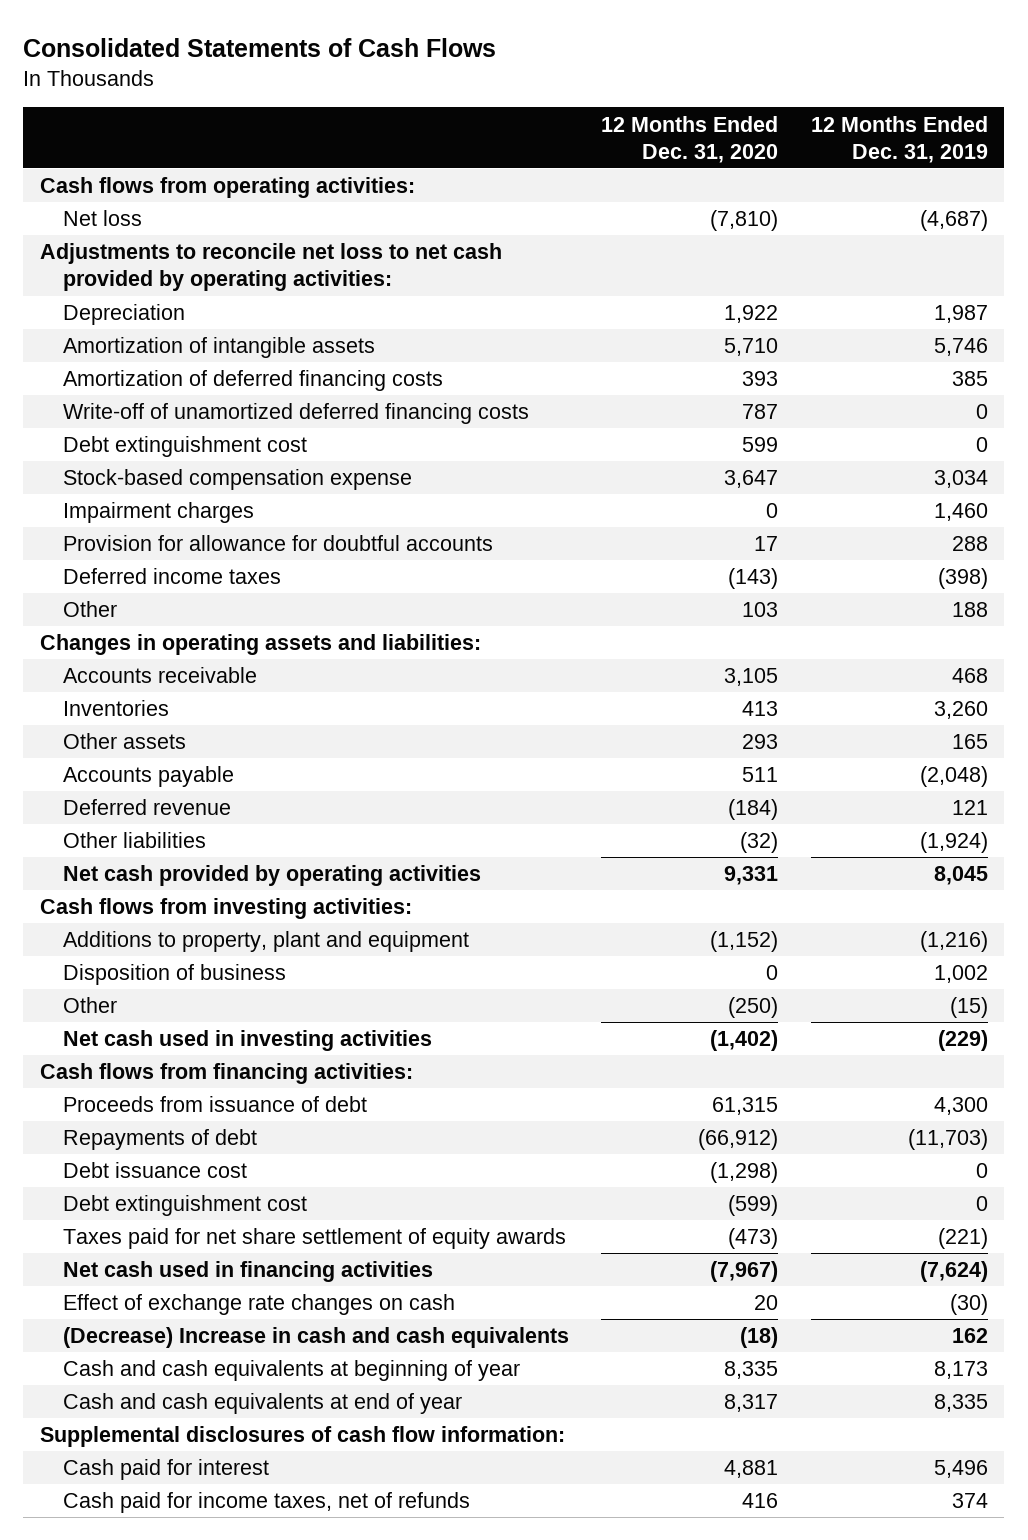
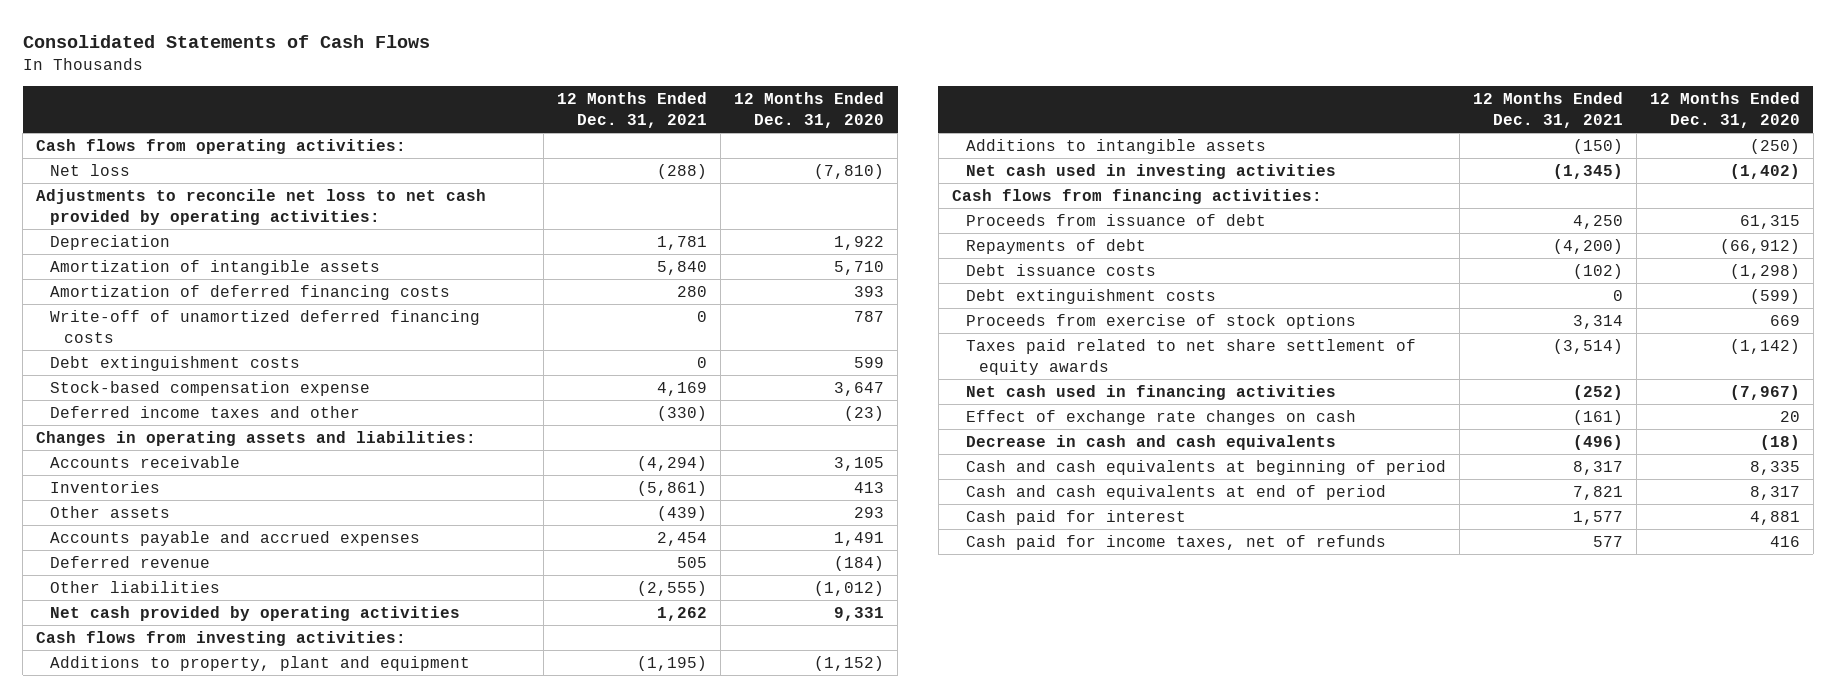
- | 12 Months Ended Dec. 31, 2020 | 12 Months Ended Dec. 31, 2019
+ | 12 Months Ended Dec. 31, 2021 | 12 Months Ended Dec. 31, 2020
- Debt extinguishment cost | 599 | 0
+ Debt extinguishment costs | 0 | 599
- Impairment charges | 0 | 1,460
- Provision for allowance for doubtful accounts | 17 | 288
- Deferred income taxes | (143) | (398)
- Other | 103 | 188
+ Deferred income taxes and other | (330) | (23)
- Accounts payable | 511 | (2,048)
+ Accounts payable and accrued expenses | 2,454 | 1,491
- Other liabilities | (32) | (1,924)
+ Other liabilities | (2,555) | (1,012)
- Disposition of business | 0 | 1,002
- Other | (250) | (15)
+ Additions to intangible assets | (150) | (250)
- Debt issuance cost | (1,298) | 0
- Debt extinguishment cost | (599) | 0
- Taxes paid for net share settlement of equity awards | (473) | (221)
+ Debt issuance costs | (102) | (1,298)
+ Debt extinguishment costs | 0 | (599)
+ Proceeds from exercise of stock options | 3,314 | 669
+ Taxes paid related to net share settlement of equity awards | (3,514) | (1,142)
- (Decrease) Increase in cash and cash equivalents | (18) | 162
- Cash and cash equivalents at beginning of year | 8,335 | 8,173
- Cash and cash equivalents at end of year | 8,317 | 8,335
- Supplemental disclosures of cash flow information:
+ Decrease in cash and cash equivalents | (496) | (18)
+ Cash and cash equivalents at beginning of period | 8,317 | 8,335
+ Cash and cash equivalents at end of period | 7,821 | 8,317

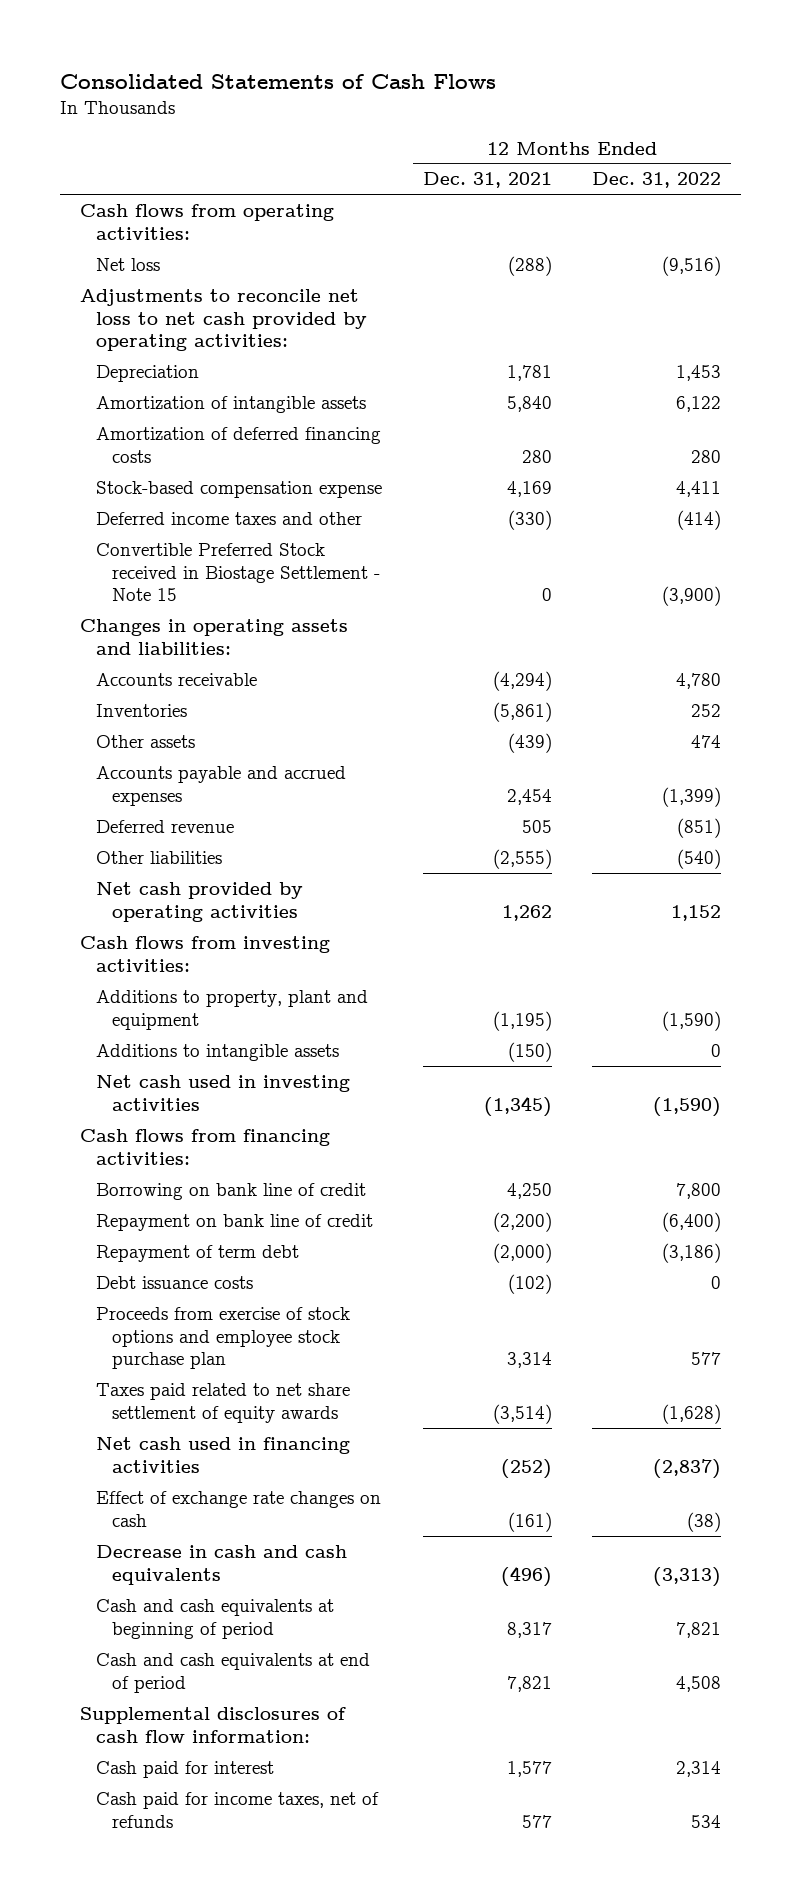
- | 12 Months Ended Dec. 31, 2021 | 12 Months Ended Dec. 31, 2020
+ | 12 Months Ended Dec. 31, 2021 | 12 Months Ended Dec. 31, 2022
- Write-off of unamortized deferred financing costs | 0 | 787
- Debt extinguishment costs | 0 | 599
+ Convertible Preferred Stock received in Biostage Settlement - Note 15 | 0 | (3,900)
- Proceeds from issuance of debt | 4,250 | 61,315
- Repayments of debt | (4,200) | (66,912)
+ Borrowing on bank line of credit | 4,250 | 7,800
+ Repayment on bank line of credit | (2,200) | (6,400)
+ Repayment of term debt | (2,000) | (3,186)
- Debt extinguishment costs | 0 | (599)
- Proceeds from exercise of stock options | 3,314 | 669
+ Proceeds from exercise of stock options and employee stock purchase plan | 3,314 | 577
+ Supplemental disclosures of cash flow information:

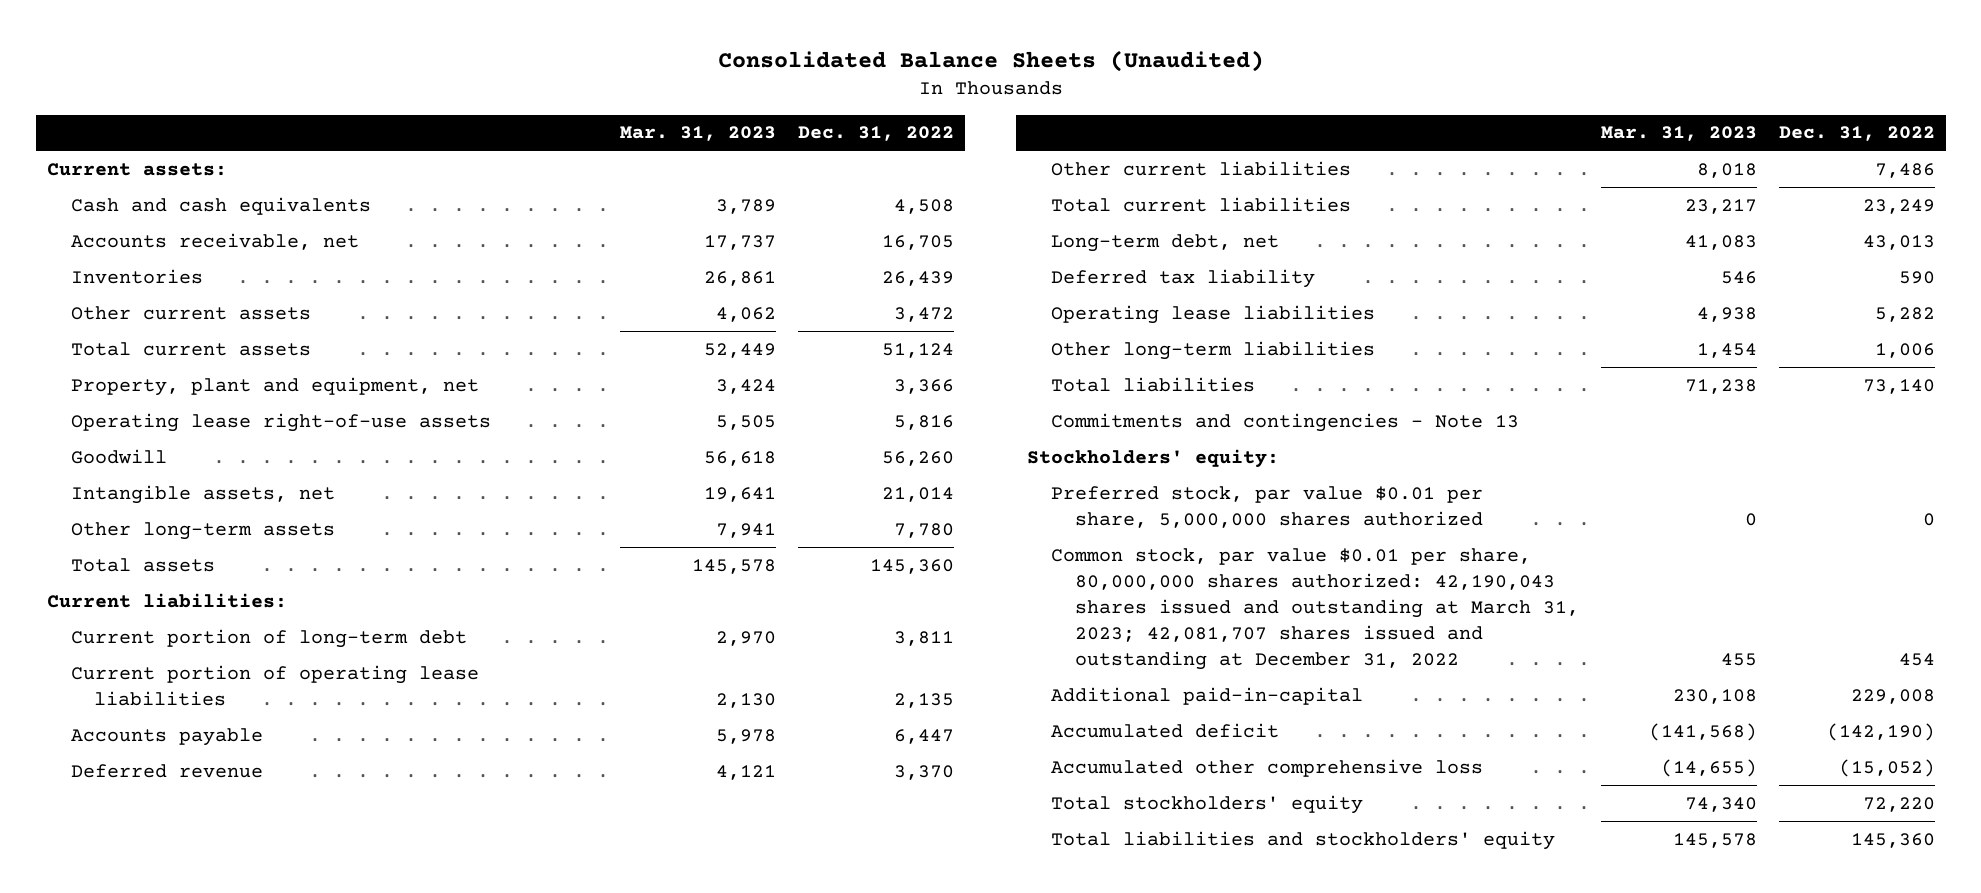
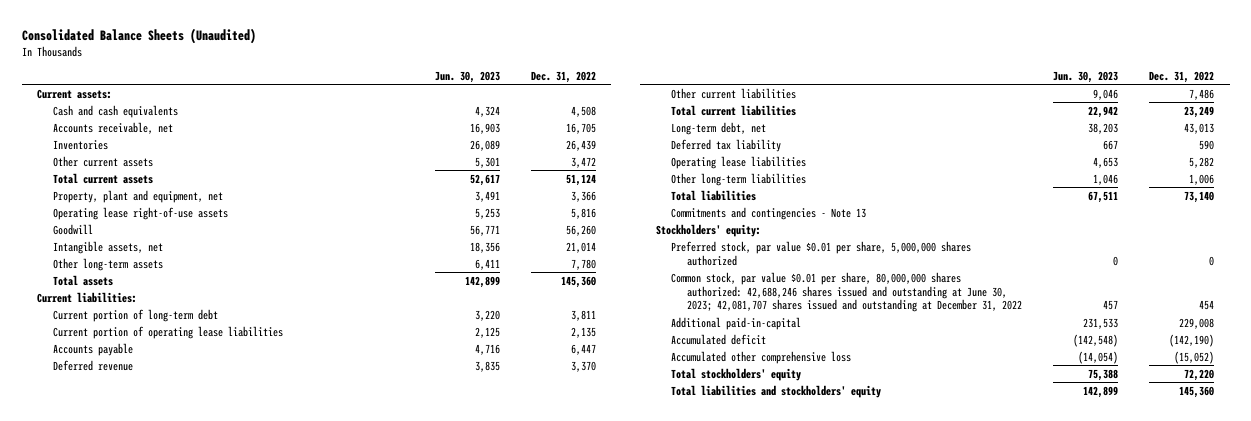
- | Mar. 31, 2023 | Dec. 31, 2022
+ | Jun. 30, 2023 | Dec. 31, 2022
- Common stock, par value $0.01 per share, 80,000,000 shares authorized: 42,190,043 shares issued and outstanding at March 31, 2023; 42,081,707 shares issued and outstanding at December 31, 2022 | 455 | 454
+ Common stock, par value $0.01 per share, 80,000,000 shares authorized: 42,688,246 shares issued and outstanding at June 30, 2023; 42,081,707 shares issued and outstanding at December 31, 2022 | 457 | 454

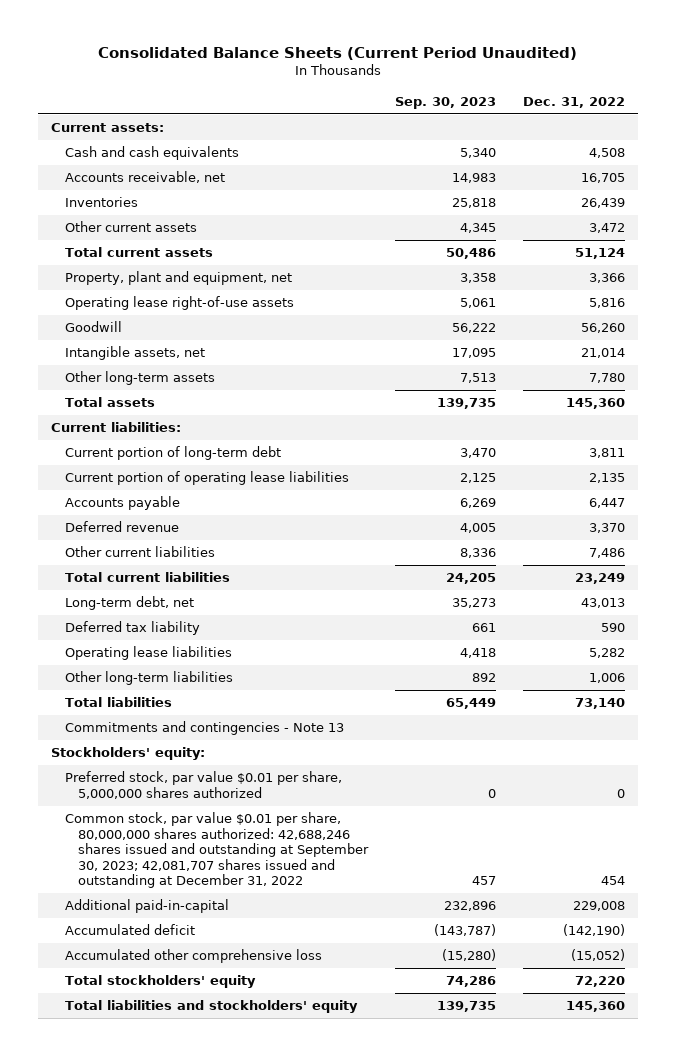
- Consolidated Balance Sheets (Unaudited)
+ Consolidated Balance Sheets (Current Period Unaudited)
- | Jun. 30, 2023 | Dec. 31, 2022
+ | Sep. 30, 2023 | Dec. 31, 2022
- Common stock, par value $0.01 per share, 80,000,000 shares authorized: 42,688,246 shares issued and outstanding at June 30, 2023; 42,081,707 shares issued and outstanding at December 31, 2022 | 457 | 454
+ Common stock, par value $0.01 per share, 80,000,000 shares authorized: 42,688,246 shares issued and outstanding at September 30, 2023; 42,081,707 shares issued and outstanding at December 31, 2022 | 457 | 454

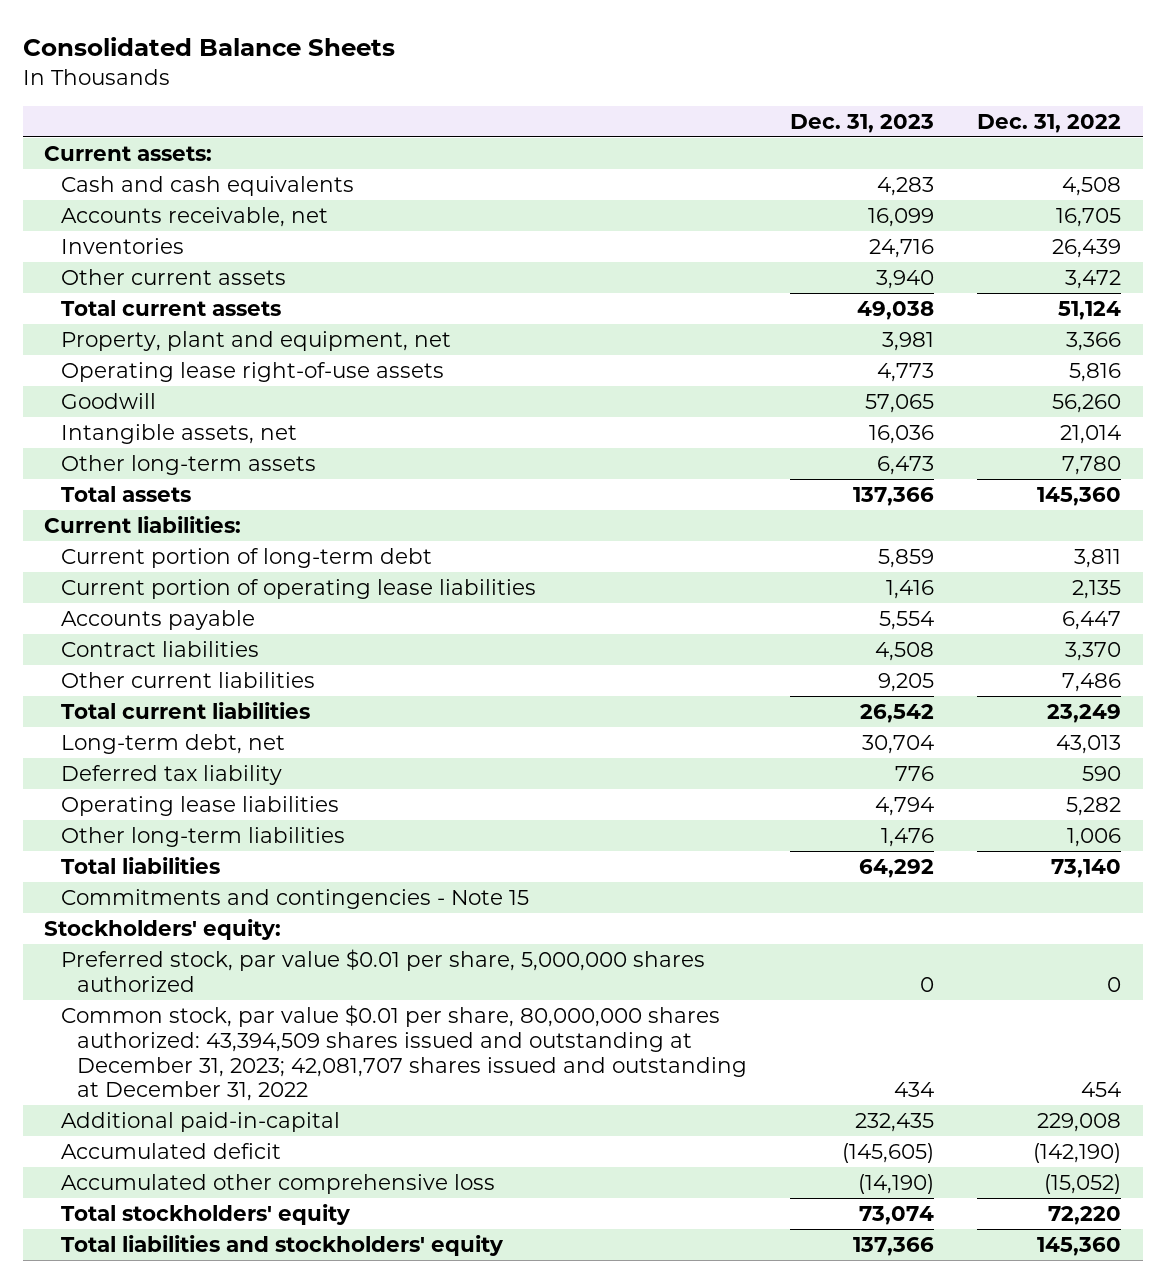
- Consolidated Balance Sheets (Current Period Unaudited)
+ Consolidated Balance Sheets
- | Sep. 30, 2023 | Dec. 31, 2022
+ | Dec. 31, 2023 | Dec. 31, 2022
- Deferred revenue | 4,005 | 3,370
+ Contract liabilities | 4,508 | 3,370
- Commitments and contingencies - Note 13
+ Commitments and contingencies - Note 15
- Common stock, par value $0.01 per share, 80,000,000 shares authorized: 42,688,246 shares issued and outstanding at September 30, 2023; 42,081,707 shares issued and outstanding at December 31, 2022 | 457 | 454
+ Common stock, par value $0.01 per share, 80,000,000 shares authorized: 43,394,509 shares issued and outstanding at December 31, 2023; 42,081,707 shares issued and outstanding at December 31, 2022 | 434 | 454

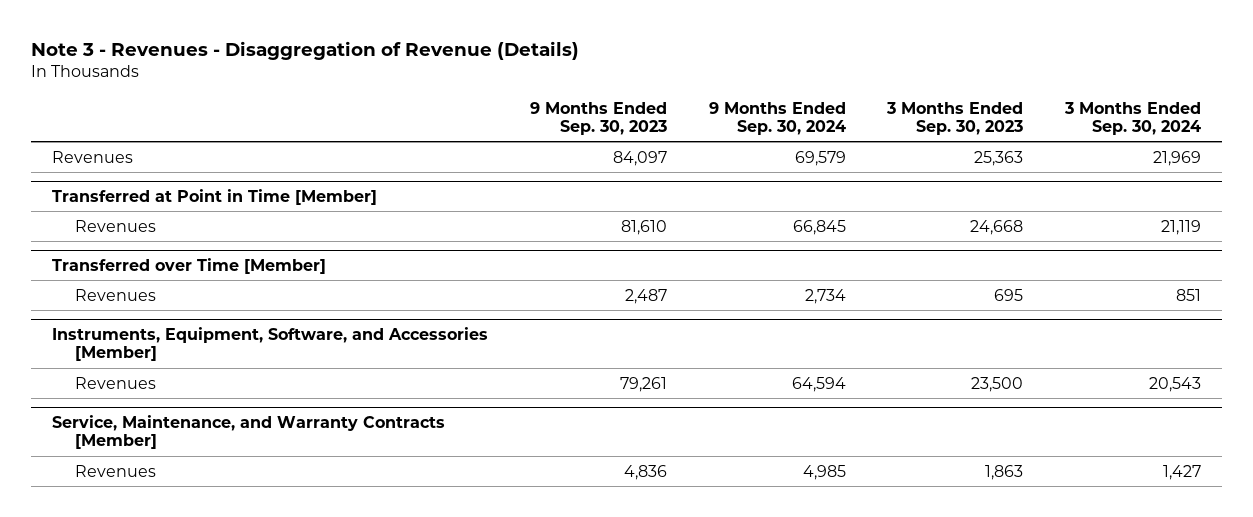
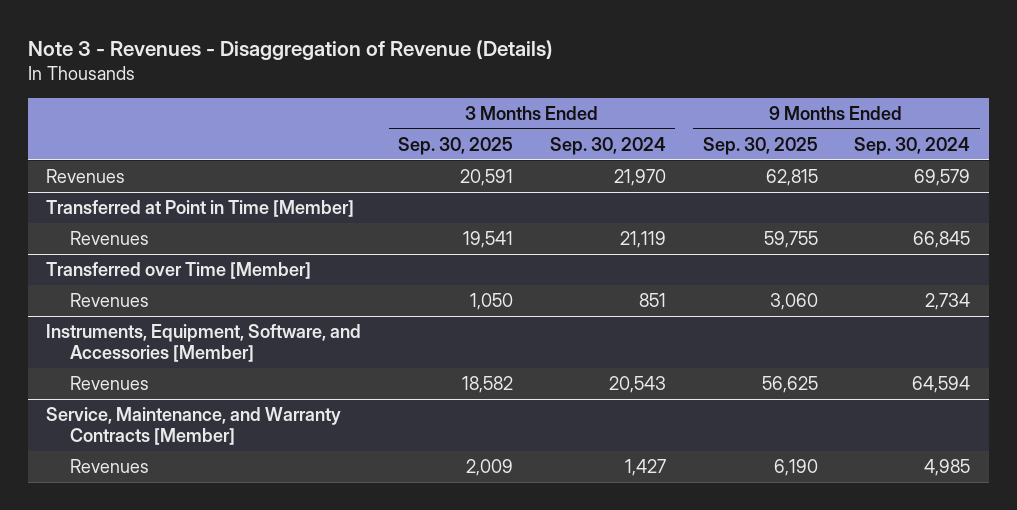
- | 9 Months Ended Sep. 30, 2023 | 9 Months Ended Sep. 30, 2024 | 3 Months Ended Sep. 30, 2023 | 3 Months Ended Sep. 30, 2024
+ | 3 Months Ended Sep. 30, 2025 | 3 Months Ended Sep. 30, 2024 | 9 Months Ended Sep. 30, 2025 | 9 Months Ended Sep. 30, 2024
- Revenues | 84,097 | 69,579 | 25,363 | 21,969
+ Revenues | 20,591 | 21,970 | 62,815 | 69,579

